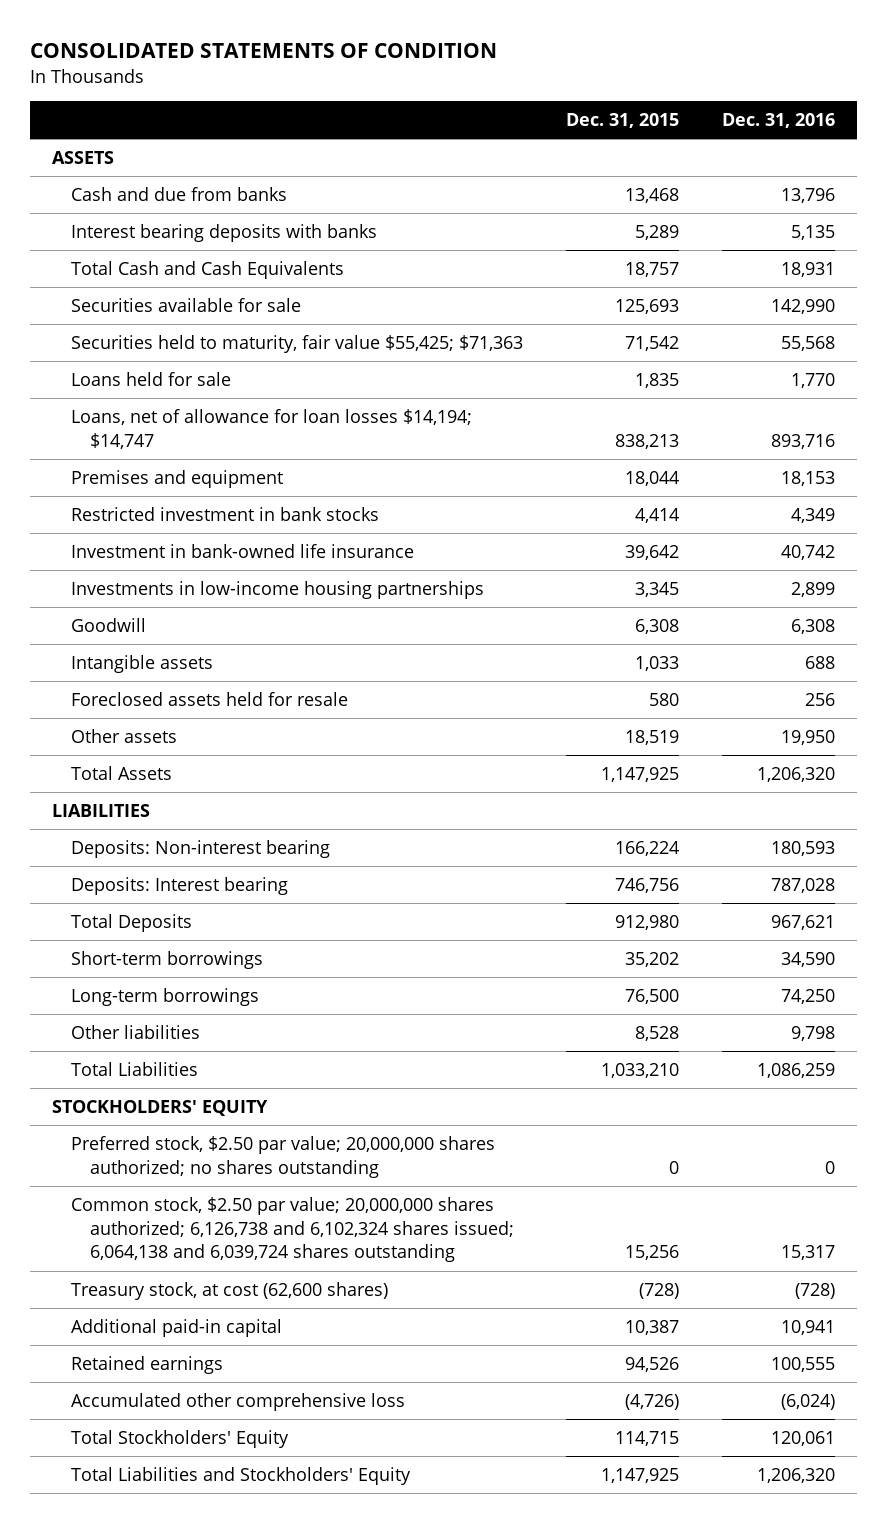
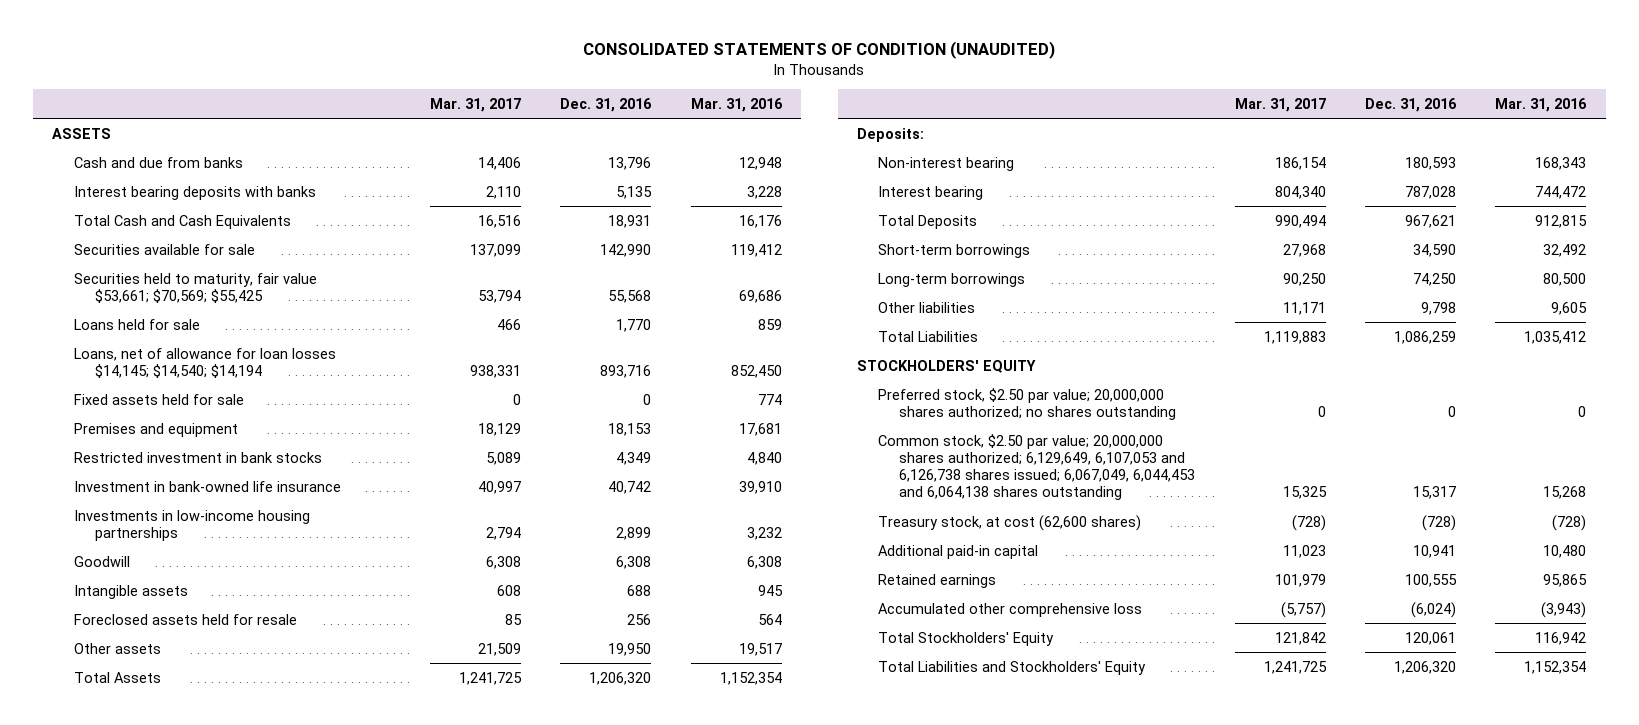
- CONSOLIDATED STATEMENTS OF CONDITION
+ CONSOLIDATED STATEMENTS OF CONDITION (UNAUDITED)
- | Dec. 31, 2015 | Dec. 31, 2016
+ | Mar. 31, 2017 | Dec. 31, 2016 | Mar. 31, 2016
- Securities held to maturity, fair value $55,425; $71,363 | 71,542 | 55,568
+ Securities held to maturity, fair value $53,661; $70,569; $55,425 | 53,794 | 55,568 | 69,686
- Loans, net of allowance for loan losses $14,194; $14,747 | 838,213 | 893,716
+ Loans, net of allowance for loan losses $14,145; $14,540; $14,194 | 938,331 | 893,716 | 852,450
+ Fixed assets held for sale | 0 | 0 | 774
- LIABILITIES
- Deposits: Non-interest bearing | 166,224 | 180,593
- Deposits: Interest bearing | 746,756 | 787,028
+ Deposits:
+ Non-interest bearing | 186,154 | 180,593 | 168,343
+ Interest bearing | 804,340 | 787,028 | 744,472
- Common stock, $2.50 par value; 20,000,000 shares authorized; 6,126,738 and 6,102,324 shares issued; 6,064,138 and 6,039,724 shares outstanding | 15,256 | 15,317
+ Common stock, $2.50 par value; 20,000,000 shares authorized; 6,129,649, 6,107,053 and 6,126,738 shares issued; 6,067,049, 6,044,453 and 6,064,138 shares outstanding | 15,325 | 15,317 | 15,268

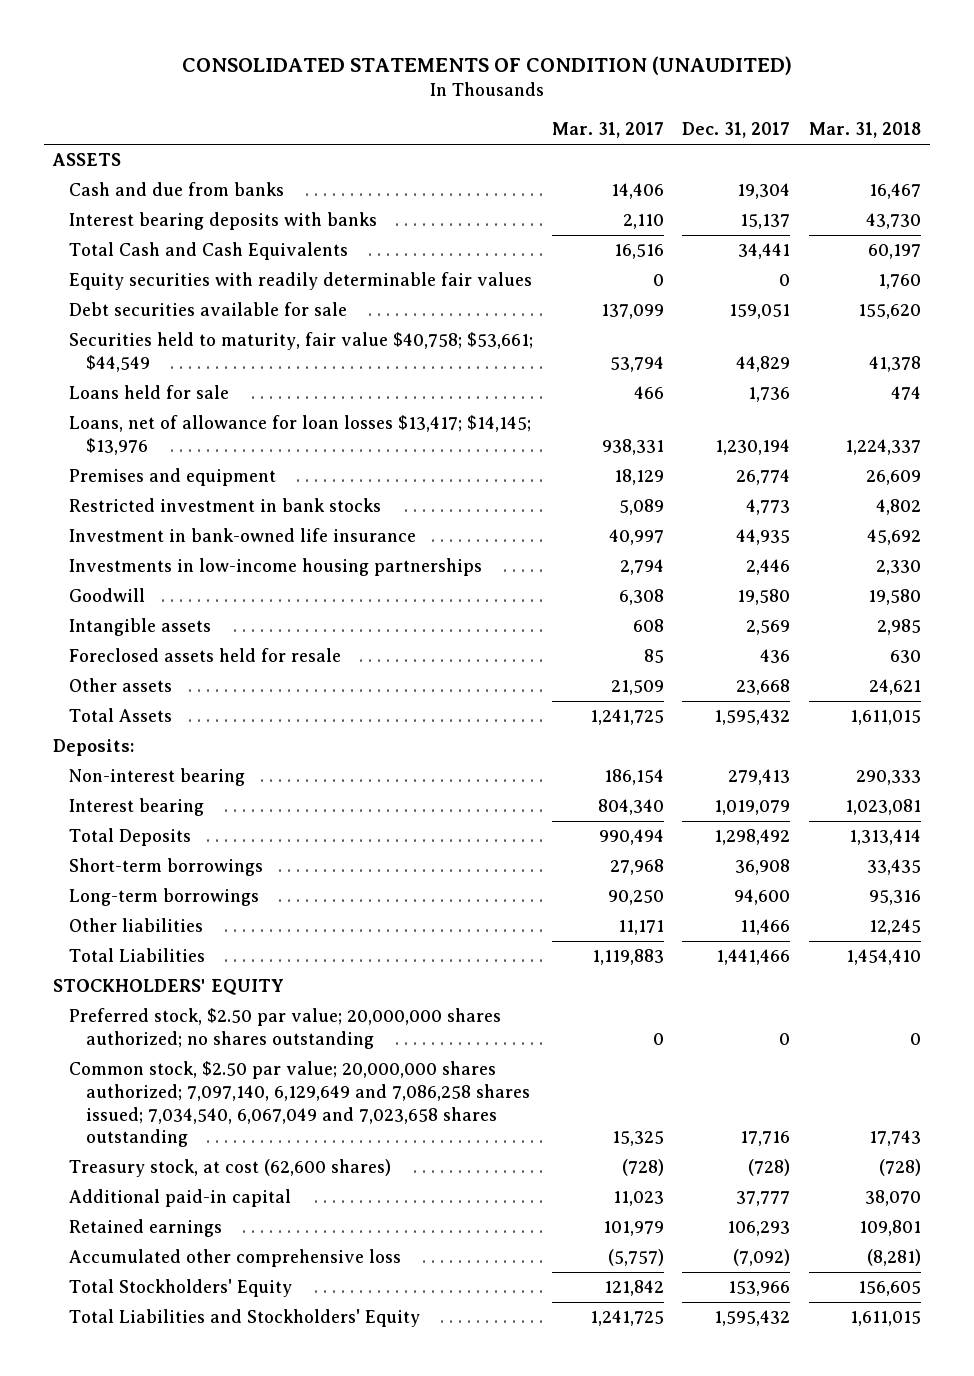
- | Mar. 31, 2017 | Dec. 31, 2016 | Mar. 31, 2016
+ | Mar. 31, 2017 | Dec. 31, 2017 | Mar. 31, 2018
- Securities available for sale | 137,099 | 142,990 | 119,412
- Securities held to maturity, fair value $53,661; $70,569; $55,425 | 53,794 | 55,568 | 69,686
+ Equity securities with readily determinable fair values | 0 | 0 | 1,760
+ Debt securities available for sale | 137,099 | 159,051 | 155,620
+ Securities held to maturity, fair value $40,758; $53,661; $44,549 | 53,794 | 44,829 | 41,378
- Loans, net of allowance for loan losses $14,145; $14,540; $14,194 | 938,331 | 893,716 | 852,450
- Fixed assets held for sale | 0 | 0 | 774
+ Loans, net of allowance for loan losses $13,417; $14,145; $13,976 | 938,331 | 1,230,194 | 1,224,337
- Common stock, $2.50 par value; 20,000,000 shares authorized; 6,129,649, 6,107,053 and 6,126,738 shares issued; 6,067,049, 6,044,453 and 6,064,138 shares outstanding | 15,325 | 15,317 | 15,268
+ Common stock, $2.50 par value; 20,000,000 shares authorized; 7,097,140, 6,129,649 and 7,086,258 shares issued; 7,034,540, 6,067,049 and 7,023,658 shares outstanding | 15,325 | 17,716 | 17,743

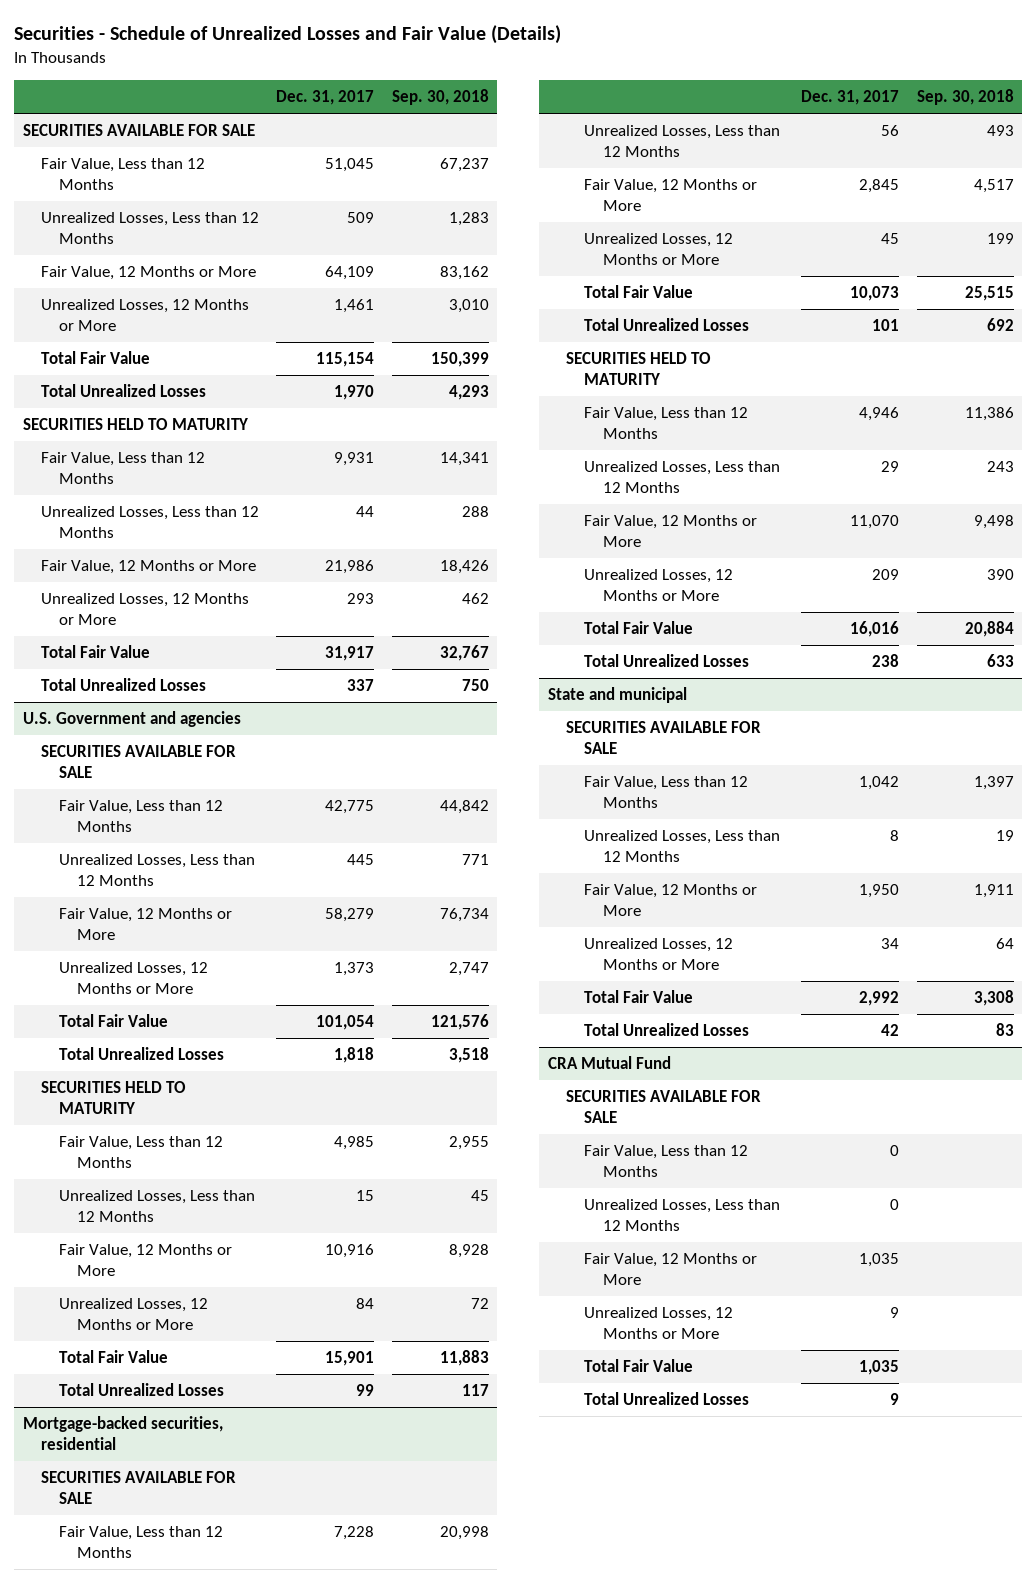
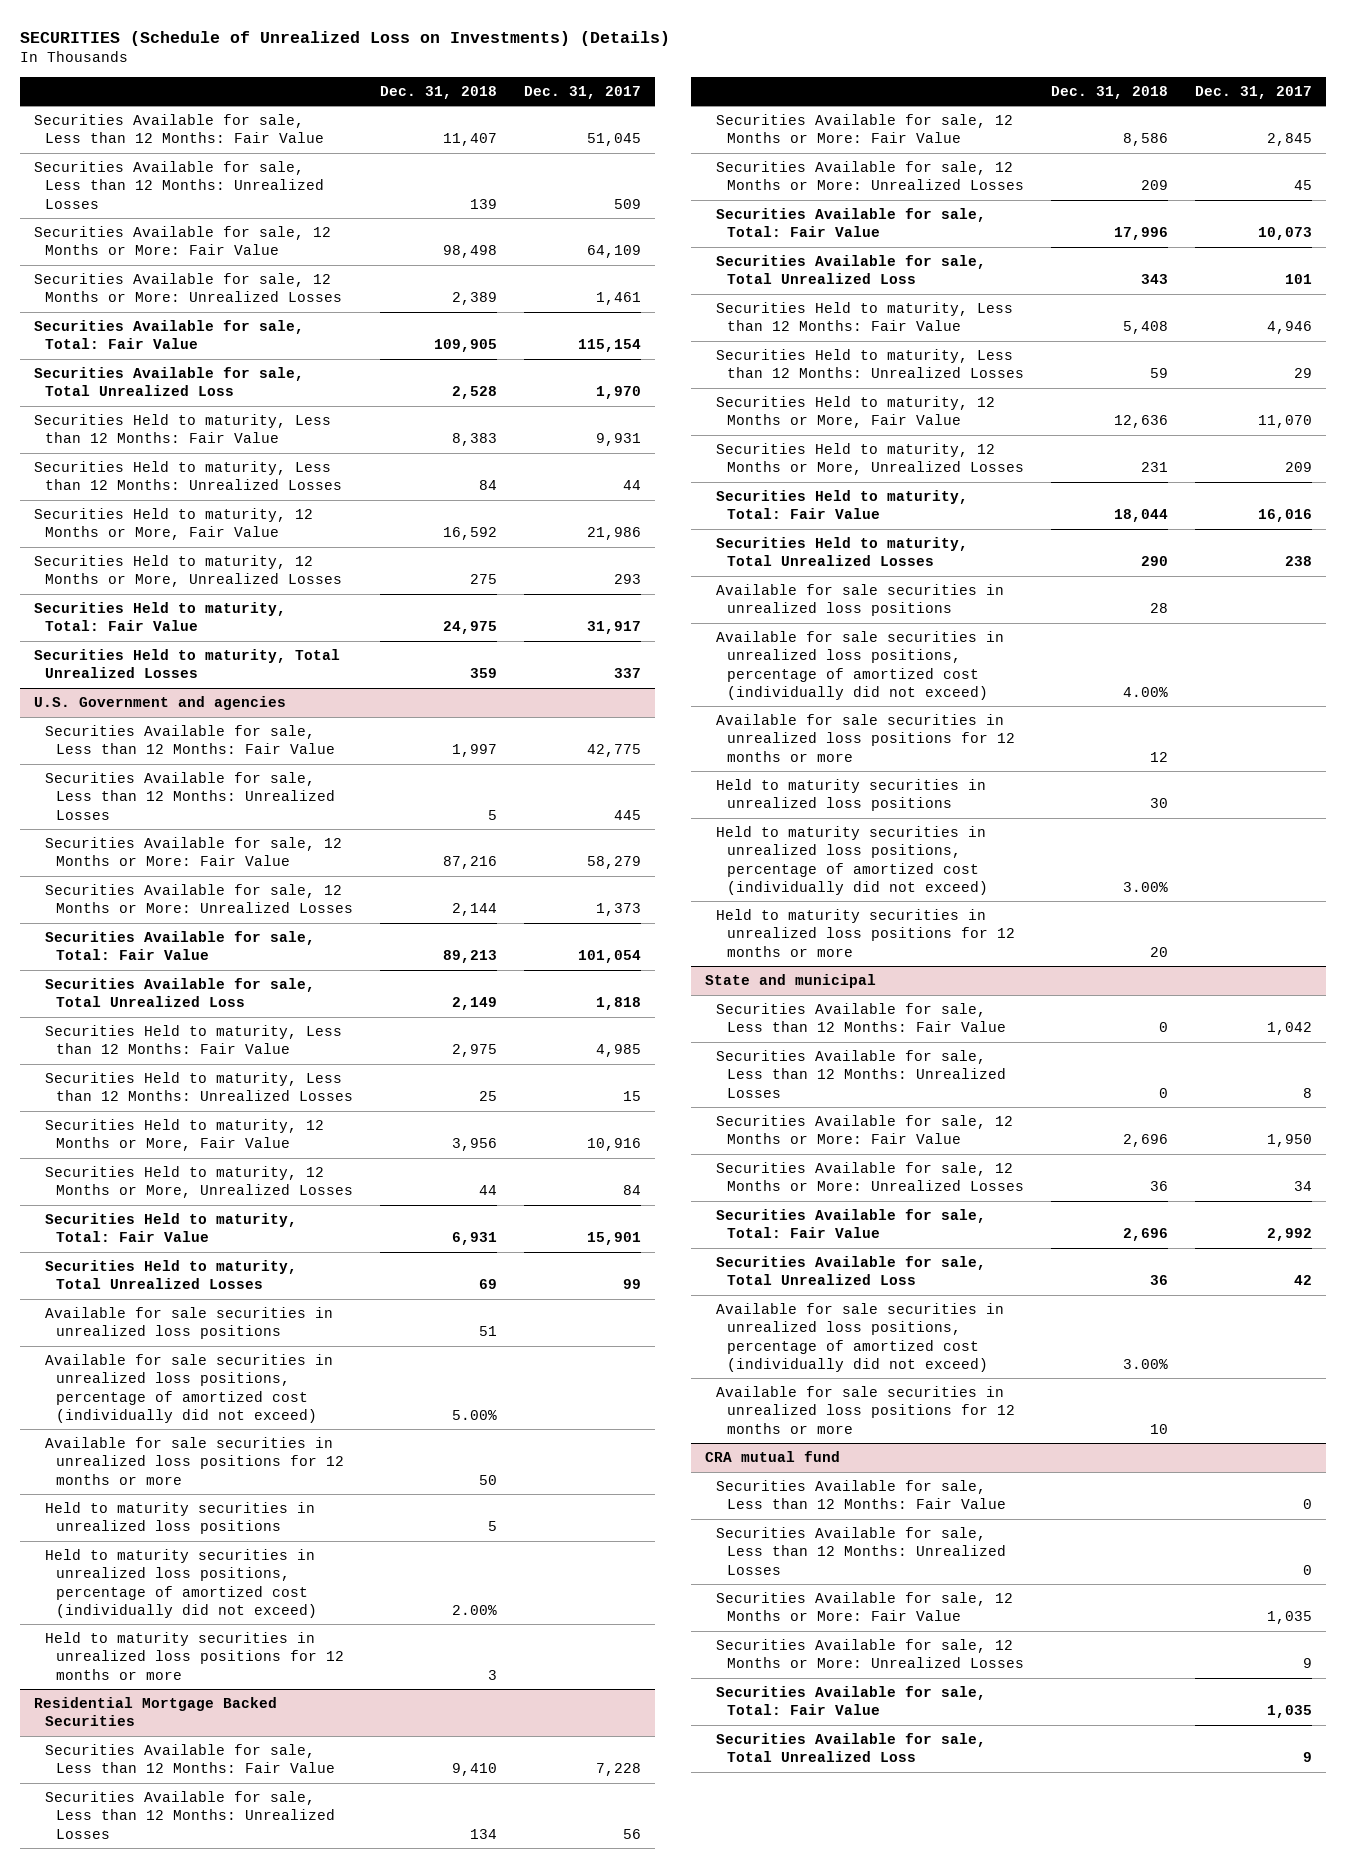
- Securities - Schedule of Unrealized Losses and Fair Value (Details)
+ SECURITIES (Schedule of Unrealized Loss on Investments) (Details)
- | Dec. 31, 2017 | Sep. 30, 2018
+ | Dec. 31, 2018 | Dec. 31, 2017
- SECURITIES AVAILABLE FOR SALE
- Fair Value, Less than 12 Months | 51,045 | 67,237
- Unrealized Losses, Less than 12 Months | 509 | 1,283
- Fair Value, 12 Months or More | 64,109 | 83,162
- Unrealized Losses, 12 Months or More | 1,461 | 3,010
- Total Fair Value | 115,154 | 150,399
- Total Unrealized Losses | 1,970 | 4,293
- SECURITIES HELD TO MATURITY
- Fair Value, Less than 12 Months | 9,931 | 14,341
- Unrealized Losses, Less than 12 Months | 44 | 288
- Fair Value, 12 Months or More | 21,986 | 18,426
- Unrealized Losses, 12 Months or More | 293 | 462
- Total Fair Value | 31,917 | 32,767
- Total Unrealized Losses | 337 | 750
+ Securities Available for sale, Less than 12 Months: Fair Value | 11,407 | 51,045
+ Securities Available for sale, Less than 12 Months: Unrealized Losses | 139 | 509
+ Securities Available for sale, 12 Months or More: Fair Value | 98,498 | 64,109
+ Securities Available for sale, 12 Months or More: Unrealized Losses | 2,389 | 1,461
+ Securities Available for sale, Total: Fair Value | 109,905 | 115,154
+ Securities Available for sale, Total Unrealized Loss | 2,528 | 1,970
+ Securities Held to maturity, Less than 12 Months: Fair Value | 8,383 | 9,931
+ Securities Held to maturity, Less than 12 Months: Unrealized Losses | 84 | 44
+ Securities Held to maturity, 12 Months or More, Fair Value | 16,592 | 21,986
+ Securities Held to maturity, 12 Months or More, Unrealized Losses | 275 | 293
+ Securities Held to maturity, Total: Fair Value | 24,975 | 31,917
+ Securities Held to maturity, Total Unrealized Losses | 359 | 337
@ U.S. Government and agencies
- SECURITIES AVAILABLE FOR SALE
- Fair Value, Less than 12 Months | 42,775 | 44,842
- Unrealized Losses, Less than 12 Months | 445 | 771
- Fair Value, 12 Months or More | 58,279 | 76,734
- Unrealized Losses, 12 Months or More | 1,373 | 2,747
- Total Fair Value | 101,054 | 121,576
- Total Unrealized Losses | 1,818 | 3,518
- SECURITIES HELD TO MATURITY
- Fair Value, Less than 12 Months | 4,985 | 2,955
- Unrealized Losses, Less than 12 Months | 15 | 45
- Fair Value, 12 Months or More | 10,916 | 8,928
- Unrealized Losses, 12 Months or More | 84 | 72
- Total Fair Value | 15,901 | 11,883
- Total Unrealized Losses | 99 | 117
- Mortgage-backed securities, residential
- SECURITIES AVAILABLE FOR SALE
- Fair Value, Less than 12 Months | 7,228 | 20,998
- Unrealized Losses, Less than 12 Months | 56 | 493
- Fair Value, 12 Months or More | 2,845 | 4,517
- Unrealized Losses, 12 Months or More | 45 | 199
- Total Fair Value | 10,073 | 25,515
- Total Unrealized Losses | 101 | 692
- SECURITIES HELD TO MATURITY
- Fair Value, Less than 12 Months | 4,946 | 11,386
- Unrealized Losses, Less than 12 Months | 29 | 243
- Fair Value, 12 Months or More | 11,070 | 9,498
- Unrealized Losses, 12 Months or More | 209 | 390
- Total Fair Value | 16,016 | 20,884
- Total Unrealized Losses | 238 | 633
@ U.S. Government and agencies
+ Securities Available for sale, Less than 12 Months: Fair Value | 1,997 | 42,775
+ Securities Available for sale, Less than 12 Months: Unrealized Losses | 5 | 445
+ Securities Available for sale, 12 Months or More: Fair Value | 87,216 | 58,279
+ Securities Available for sale, 12 Months or More: Unrealized Losses | 2,144 | 1,373
+ Securities Available for sale, Total: Fair Value | 89,213 | 101,054
+ Securities Available for sale, Total Unrealized Loss | 2,149 | 1,818
+ Securities Held to maturity, Less than 12 Months: Fair Value | 2,975 | 4,985
+ Securities Held to maturity, Less than 12 Months: Unrealized Losses | 25 | 15
+ Securities Held to maturity, 12 Months or More, Fair Value | 3,956 | 10,916
+ Securities Held to maturity, 12 Months or More, Unrealized Losses | 44 | 84
+ Securities Held to maturity, Total: Fair Value | 6,931 | 15,901
+ Securities Held to maturity, Total Unrealized Losses | 69 | 99
+ Available for sale securities in unrealized loss positions | 51 |
+ Available for sale securities in unrealized loss positions, percentage of amortized cost (individually did not exceed) | 5.00% |
+ Available for sale securities in unrealized loss positions for 12 months or more | 50 |
+ Held to maturity securities in unrealized loss positions | 5 |
+ Held to maturity securities in unrealized loss positions, percentage of amortized cost (individually did not exceed) | 2.00% |
+ Held to maturity securities in unrealized loss positions for 12 months or more | 3 |
+ Residential Mortgage Backed Securities
+ Securities Available for sale, Less than 12 Months: Fair Value | 9,410 | 7,228
+ Securities Available for sale, Less than 12 Months: Unrealized Losses | 134 | 56
+ Securities Available for sale, 12 Months or More: Fair Value | 8,586 | 2,845
+ Securities Available for sale, 12 Months or More: Unrealized Losses | 209 | 45
+ Securities Available for sale, Total: Fair Value | 17,996 | 10,073
+ Securities Available for sale, Total Unrealized Loss | 343 | 101
+ Securities Held to maturity, Less than 12 Months: Fair Value | 5,408 | 4,946
+ Securities Held to maturity, Less than 12 Months: Unrealized Losses | 59 | 29
+ Securities Held to maturity, 12 Months or More, Fair Value | 12,636 | 11,070
+ Securities Held to maturity, 12 Months or More, Unrealized Losses | 231 | 209
+ Securities Held to maturity, Total: Fair Value | 18,044 | 16,016
+ Securities Held to maturity, Total Unrealized Losses | 290 | 238
+ Available for sale securities in unrealized loss positions | 28 |
+ Available for sale securities in unrealized loss positions, percentage of amortized cost (individually did not exceed) | 4.00% |
+ Available for sale securities in unrealized loss positions for 12 months or more | 12 |
+ Held to maturity securities in unrealized loss positions | 30 |
+ Held to maturity securities in unrealized loss positions, percentage of amortized cost (individually did not exceed) | 3.00% |
+ Held to maturity securities in unrealized loss positions for 12 months or more | 20 |
@ State and municipal
- SECURITIES AVAILABLE FOR SALE
- Fair Value, Less than 12 Months | 1,042 | 1,397
- Unrealized Losses, Less than 12 Months | 8 | 19
- Fair Value, 12 Months or More | 1,950 | 1,911
- Unrealized Losses, 12 Months or More | 34 | 64
- Total Fair Value | 2,992 | 3,308
- Total Unrealized Losses | 42 | 83
- CRA Mutual Fund
- SECURITIES AVAILABLE FOR SALE
- Fair Value, Less than 12 Months | 0 |
- Unrealized Losses, Less than 12 Months | 0 |
- Fair Value, 12 Months or More | 1,035 |
- Unrealized Losses, 12 Months or More | 9 |
- Total Fair Value | 1,035 |
- Total Unrealized Losses | 9 |
@ State and municipal
+ Securities Available for sale, Less than 12 Months: Fair Value | 0 | 1,042
+ Securities Available for sale, Less than 12 Months: Unrealized Losses | 0 | 8
+ Securities Available for sale, 12 Months or More: Fair Value | 2,696 | 1,950
+ Securities Available for sale, 12 Months or More: Unrealized Losses | 36 | 34
+ Securities Available for sale, Total: Fair Value | 2,696 | 2,992
+ Securities Available for sale, Total Unrealized Loss | 36 | 42
+ Available for sale securities in unrealized loss positions, percentage of amortized cost (individually did not exceed) | 3.00% |
+ Available for sale securities in unrealized loss positions for 12 months or more | 10 |
+ CRA mutual fund
+ Securities Available for sale, Less than 12 Months: Fair Value | | 0
+ Securities Available for sale, Less than 12 Months: Unrealized Losses | | 0
+ Securities Available for sale, 12 Months or More: Fair Value | | 1,035
+ Securities Available for sale, 12 Months or More: Unrealized Losses | | 9
+ Securities Available for sale, Total: Fair Value | | 1,035
+ Securities Available for sale, Total Unrealized Loss | | 9

